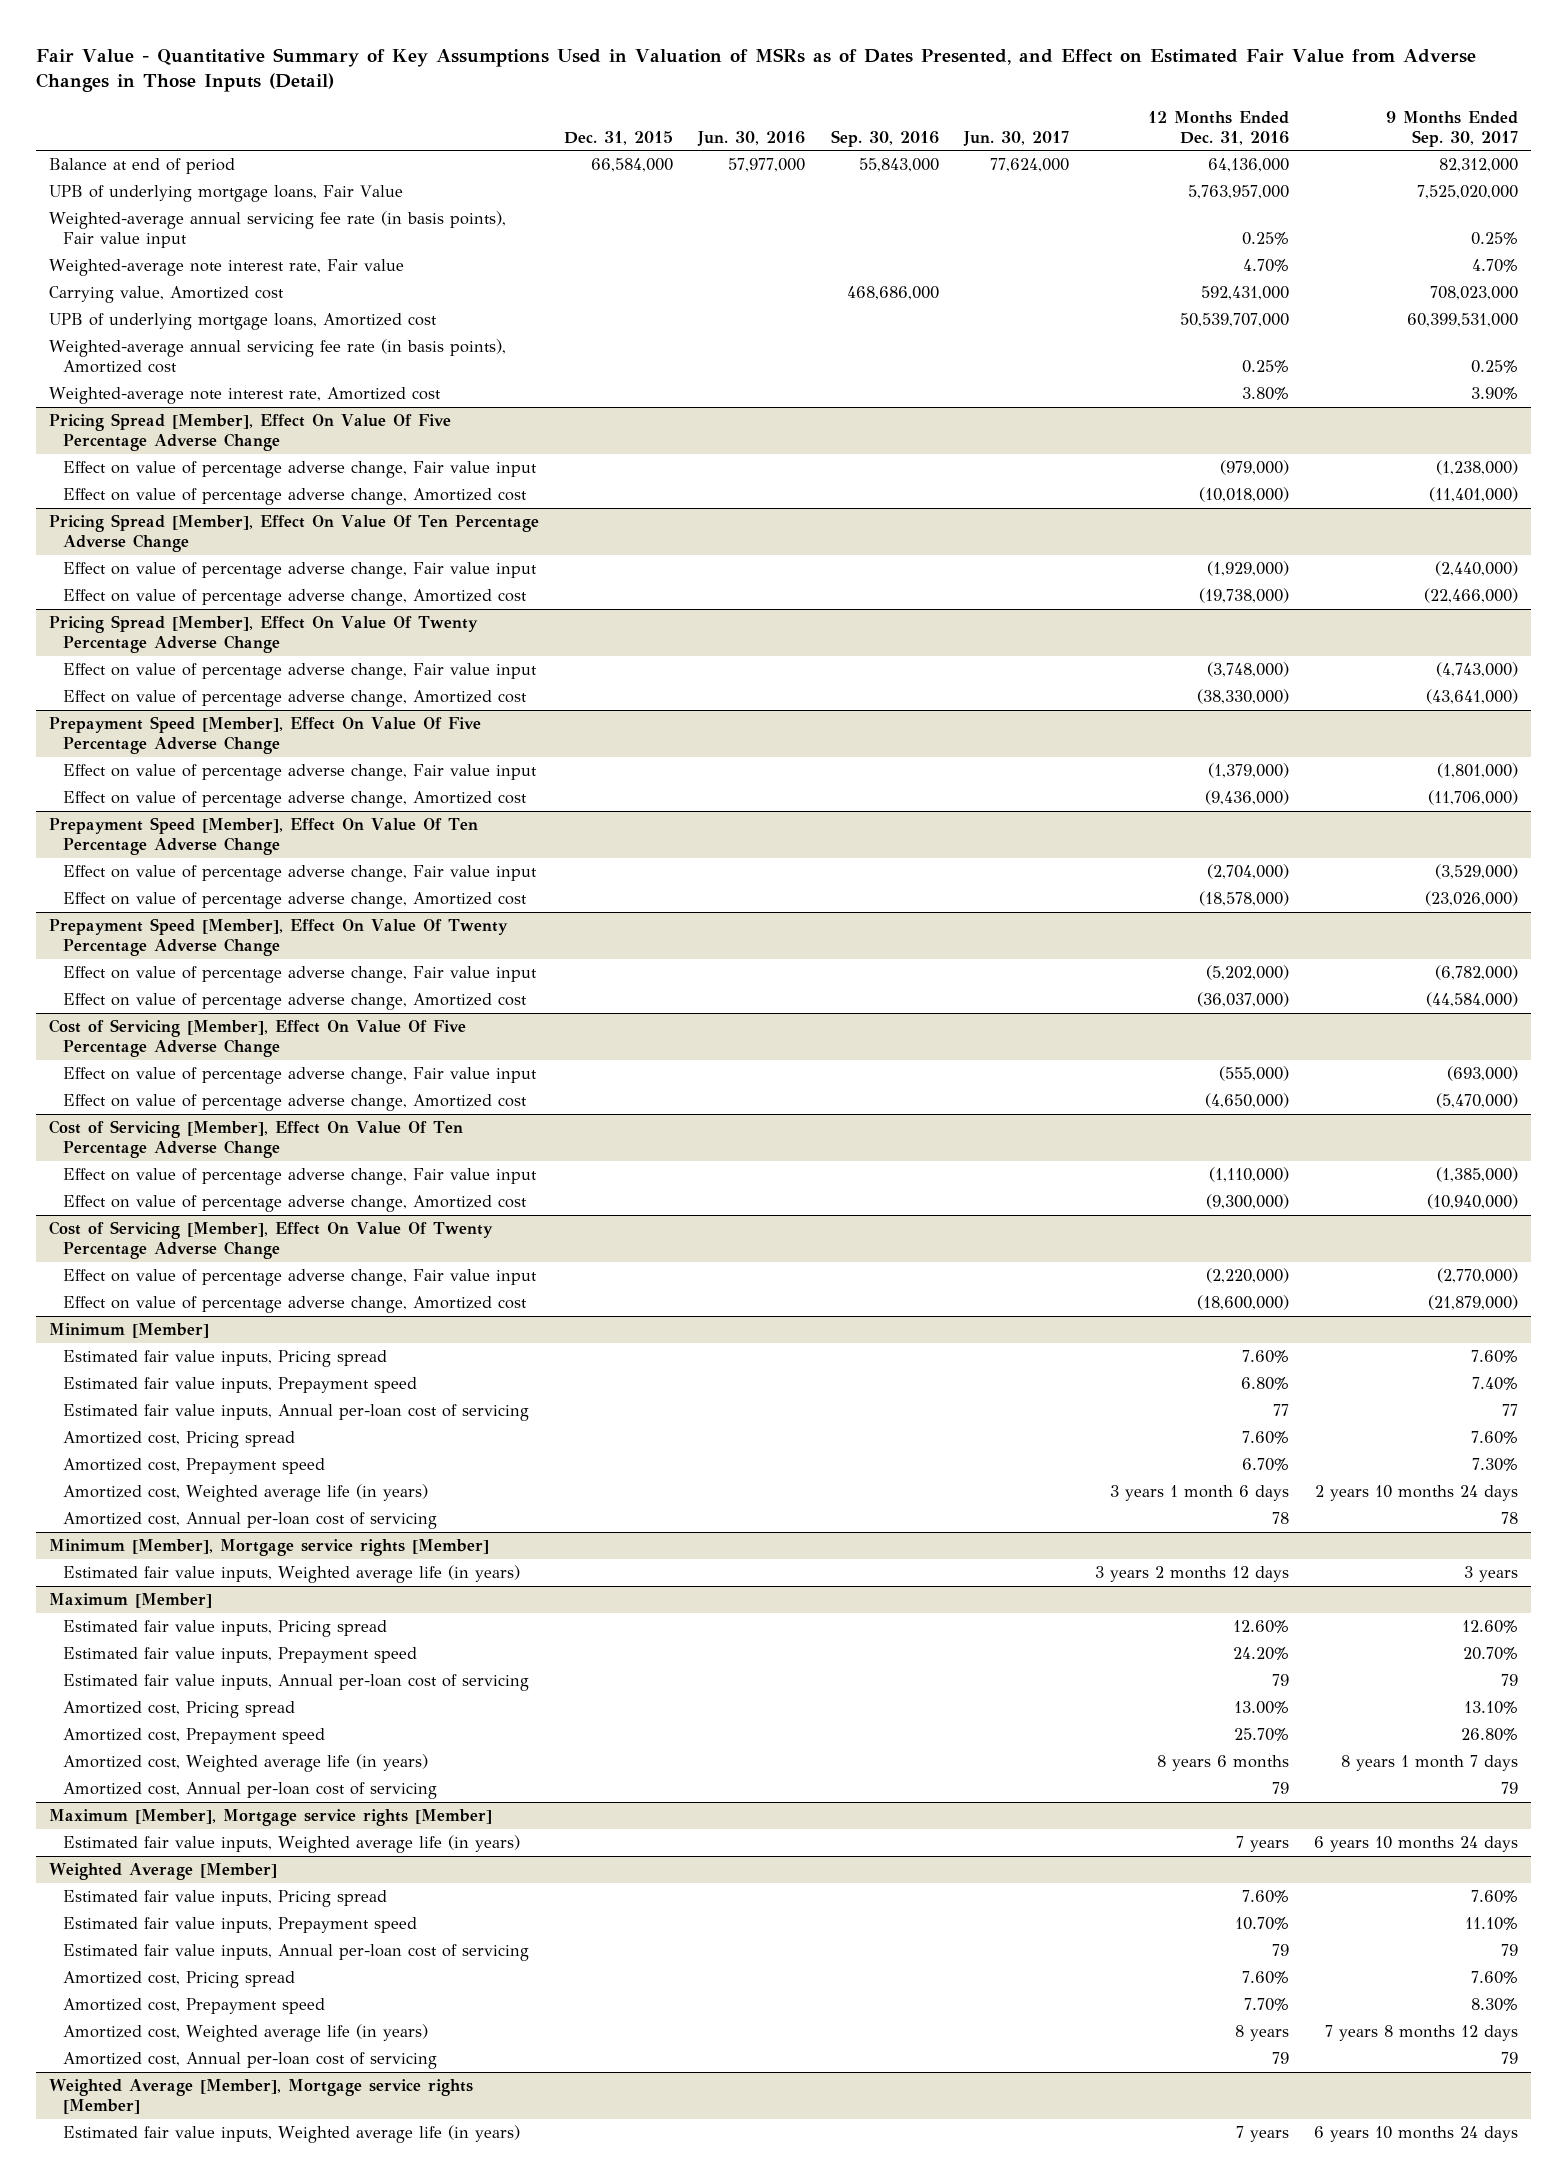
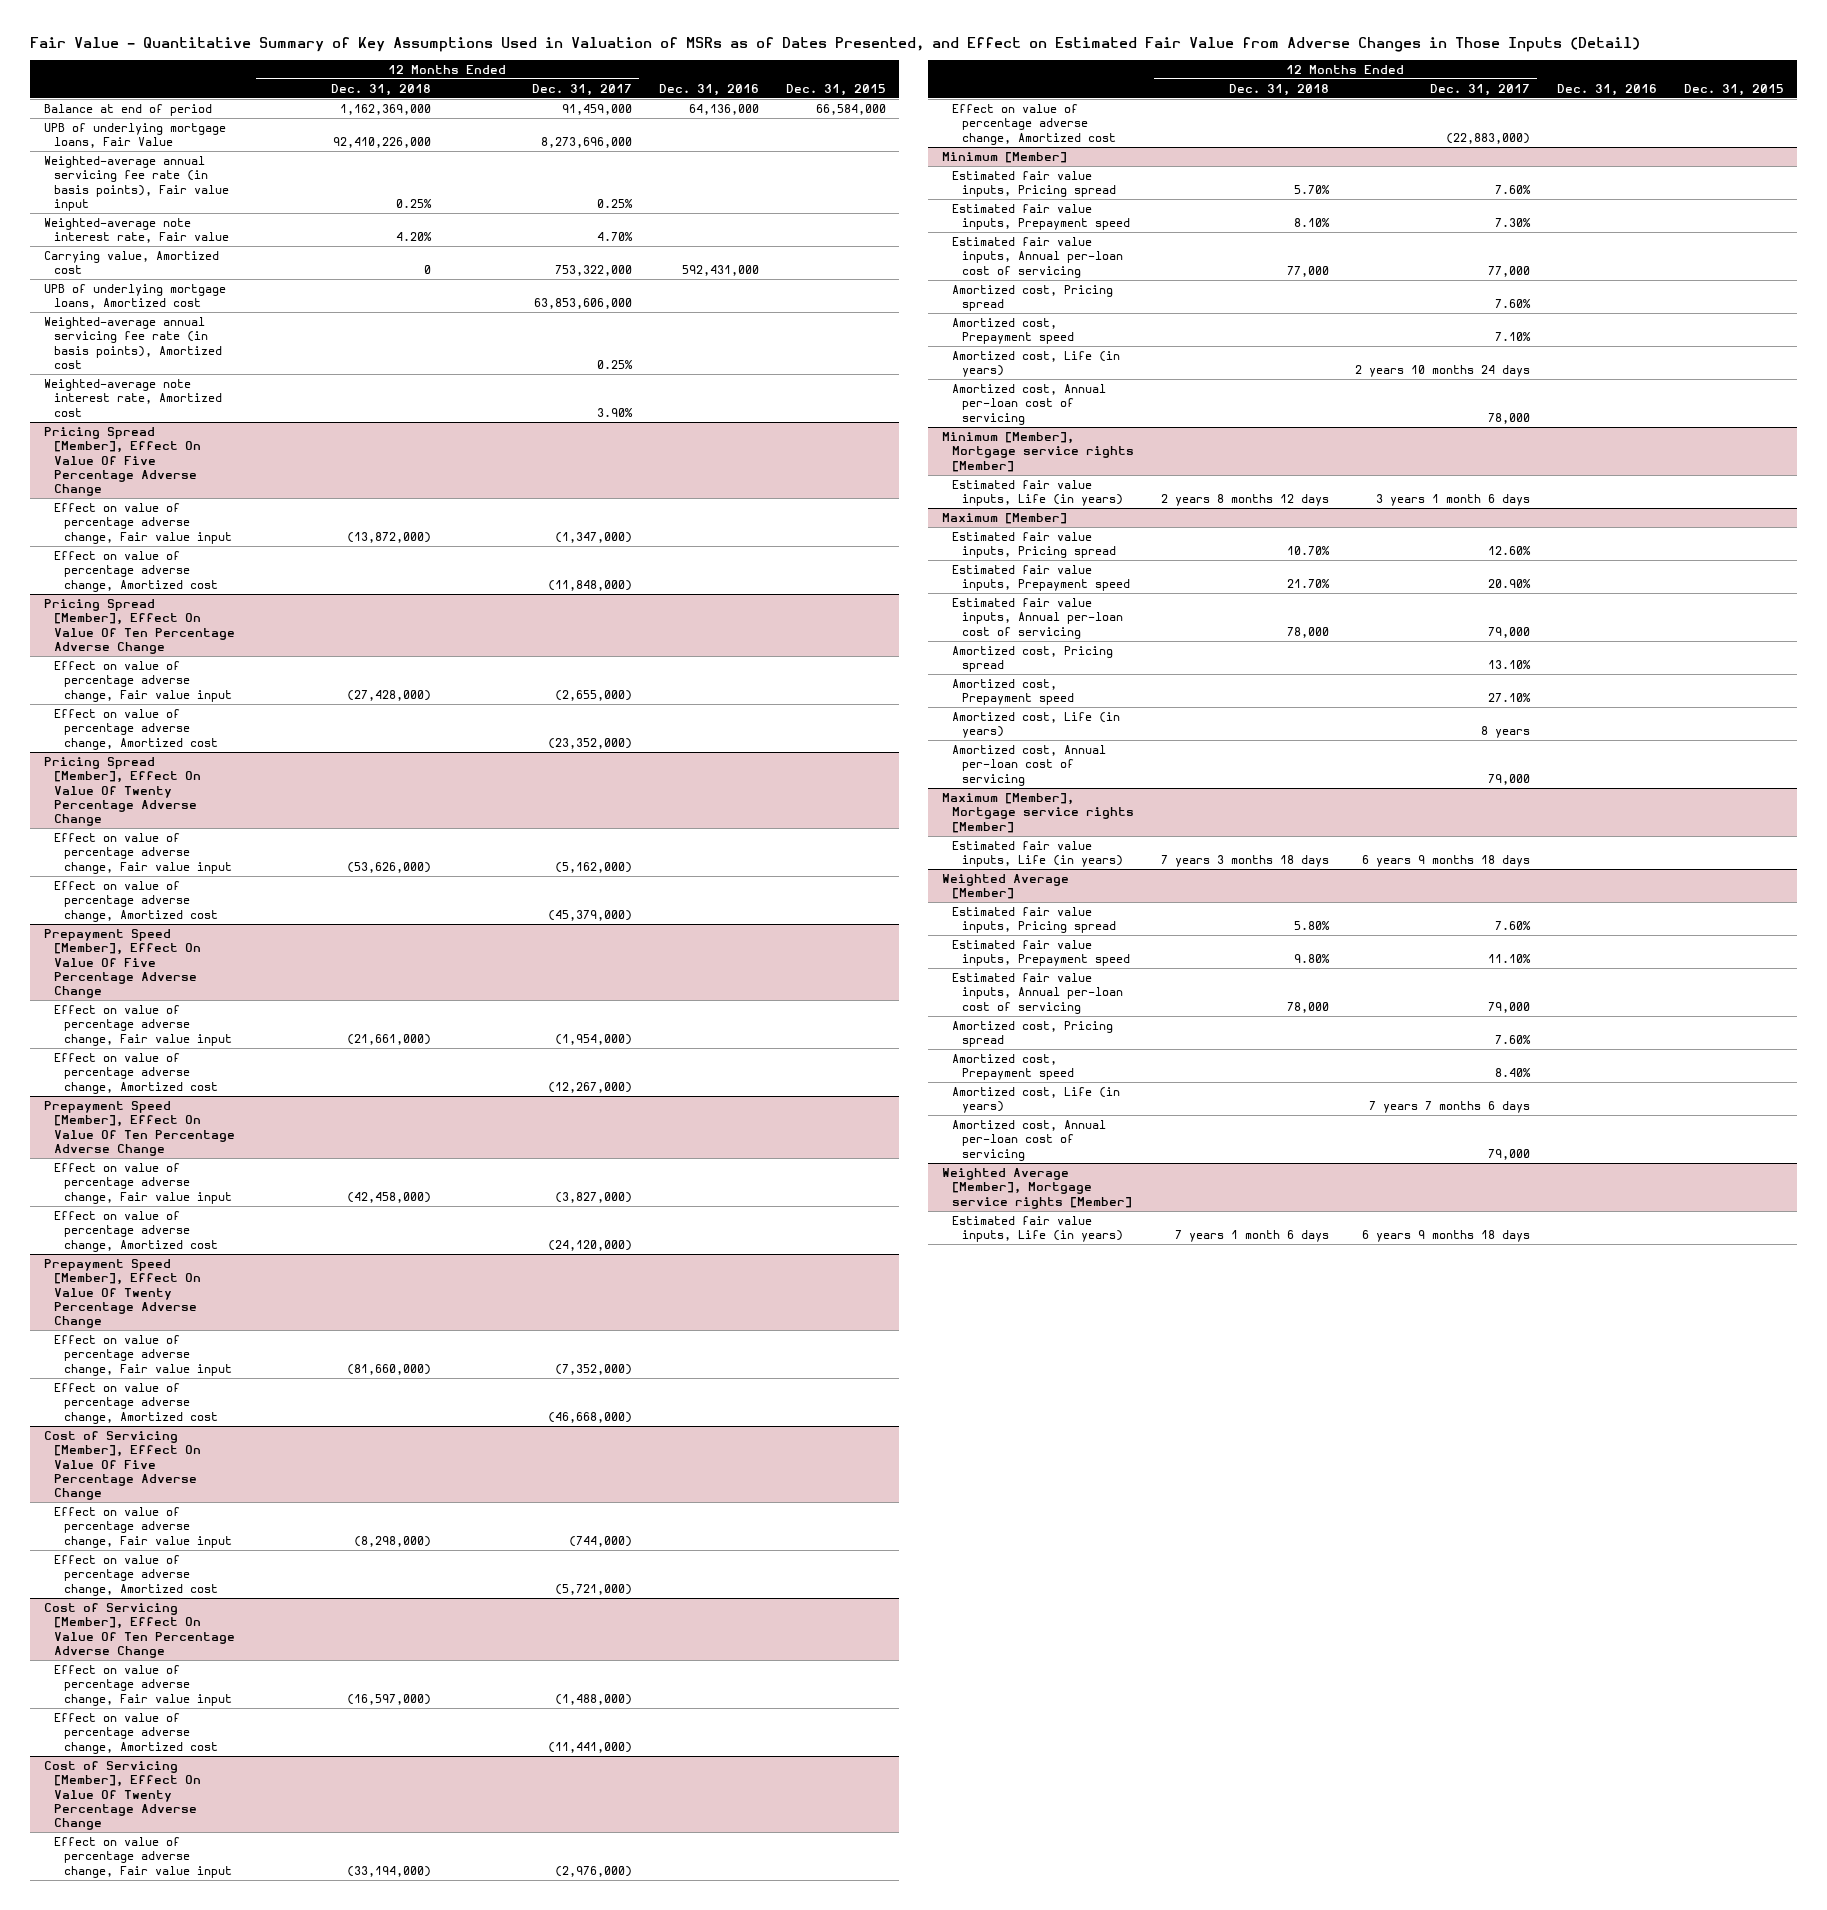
- | Dec. 31, 2015 | Jun. 30, 2016 | Sep. 30, 2016 | Jun. 30, 2017 | 12 Months Ended Dec. 31, 2016 | 9 Months Ended Sep. 30, 2017
+ | 12 Months Ended Dec. 31, 2018 | 12 Months Ended Dec. 31, 2017 | Dec. 31, 2016 | Dec. 31, 2015
@ Minimum [Member]
- Amortized cost, Weighted average life (in years) | | | | | 3 years 1 month 6 days | 2 years 10 months 24 days
+ Amortized cost, Life (in years) | | 2 years 10 months 24 days | |
@ Minimum [Member], Mortgage service rights [Member]
- Estimated fair value inputs, Weighted average life (in years) | | | | | 3 years 2 months 12 days | 3 years
+ Estimated fair value inputs, Life (in years) | 2 years 8 months 12 days | 3 years 1 month 6 days | |
@ Maximum [Member]
- Amortized cost, Weighted average life (in years) | | | | | 8 years 6 months | 8 years 1 month 7 days
+ Amortized cost, Life (in years) | | 8 years | |
@ Maximum [Member], Mortgage service rights [Member]
- Estimated fair value inputs, Weighted average life (in years) | | | | | 7 years | 6 years 10 months 24 days
+ Estimated fair value inputs, Life (in years) | 7 years 3 months 18 days | 6 years 9 months 18 days | |
@ Weighted Average [Member]
- Amortized cost, Weighted average life (in years) | | | | | 8 years | 7 years 8 months 12 days
+ Amortized cost, Life (in years) | | 7 years 7 months 6 days | |
@ Weighted Average [Member], Mortgage service rights [Member]
- Estimated fair value inputs, Weighted average life (in years) | | | | | 7 years | 6 years 10 months 24 days
+ Estimated fair value inputs, Life (in years) | 7 years 1 month 6 days | 6 years 9 months 18 days | |

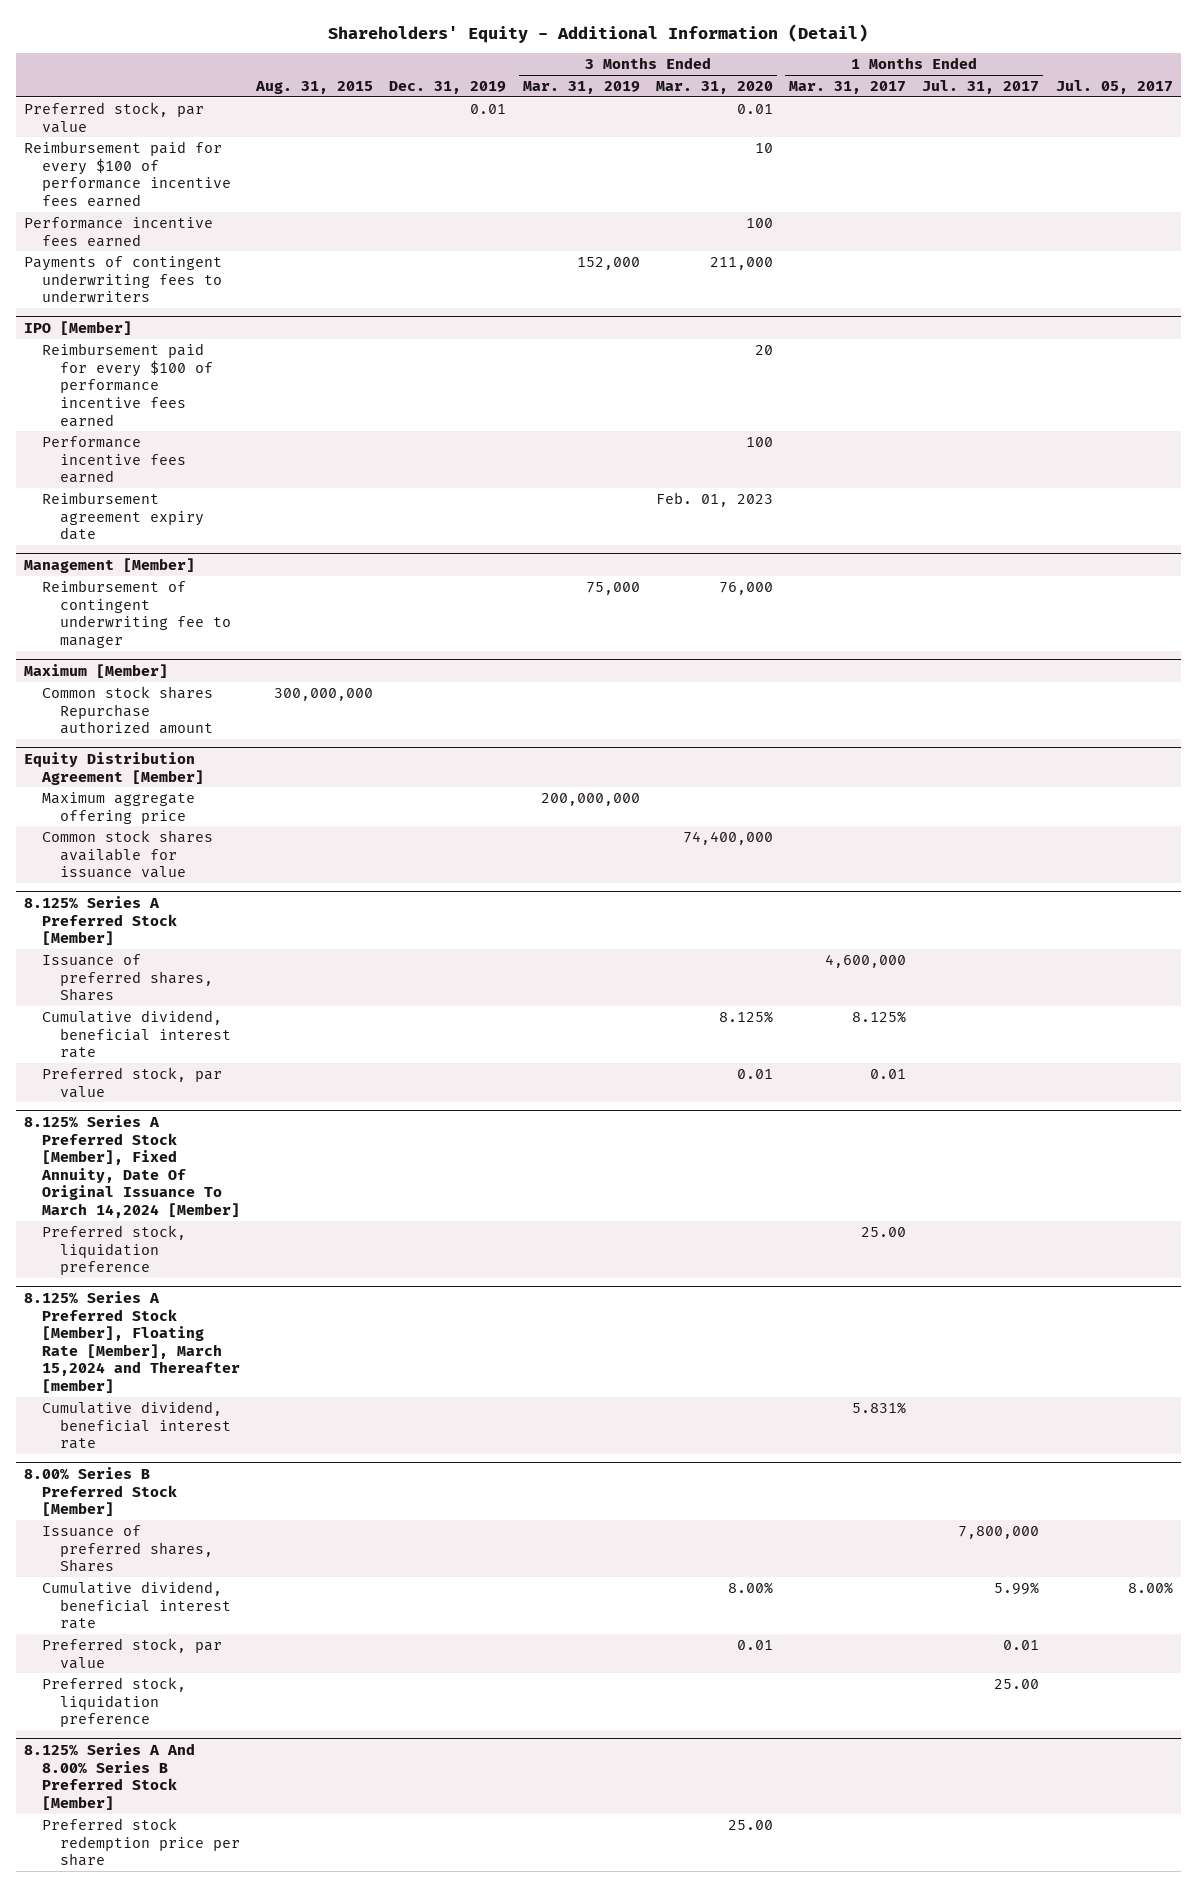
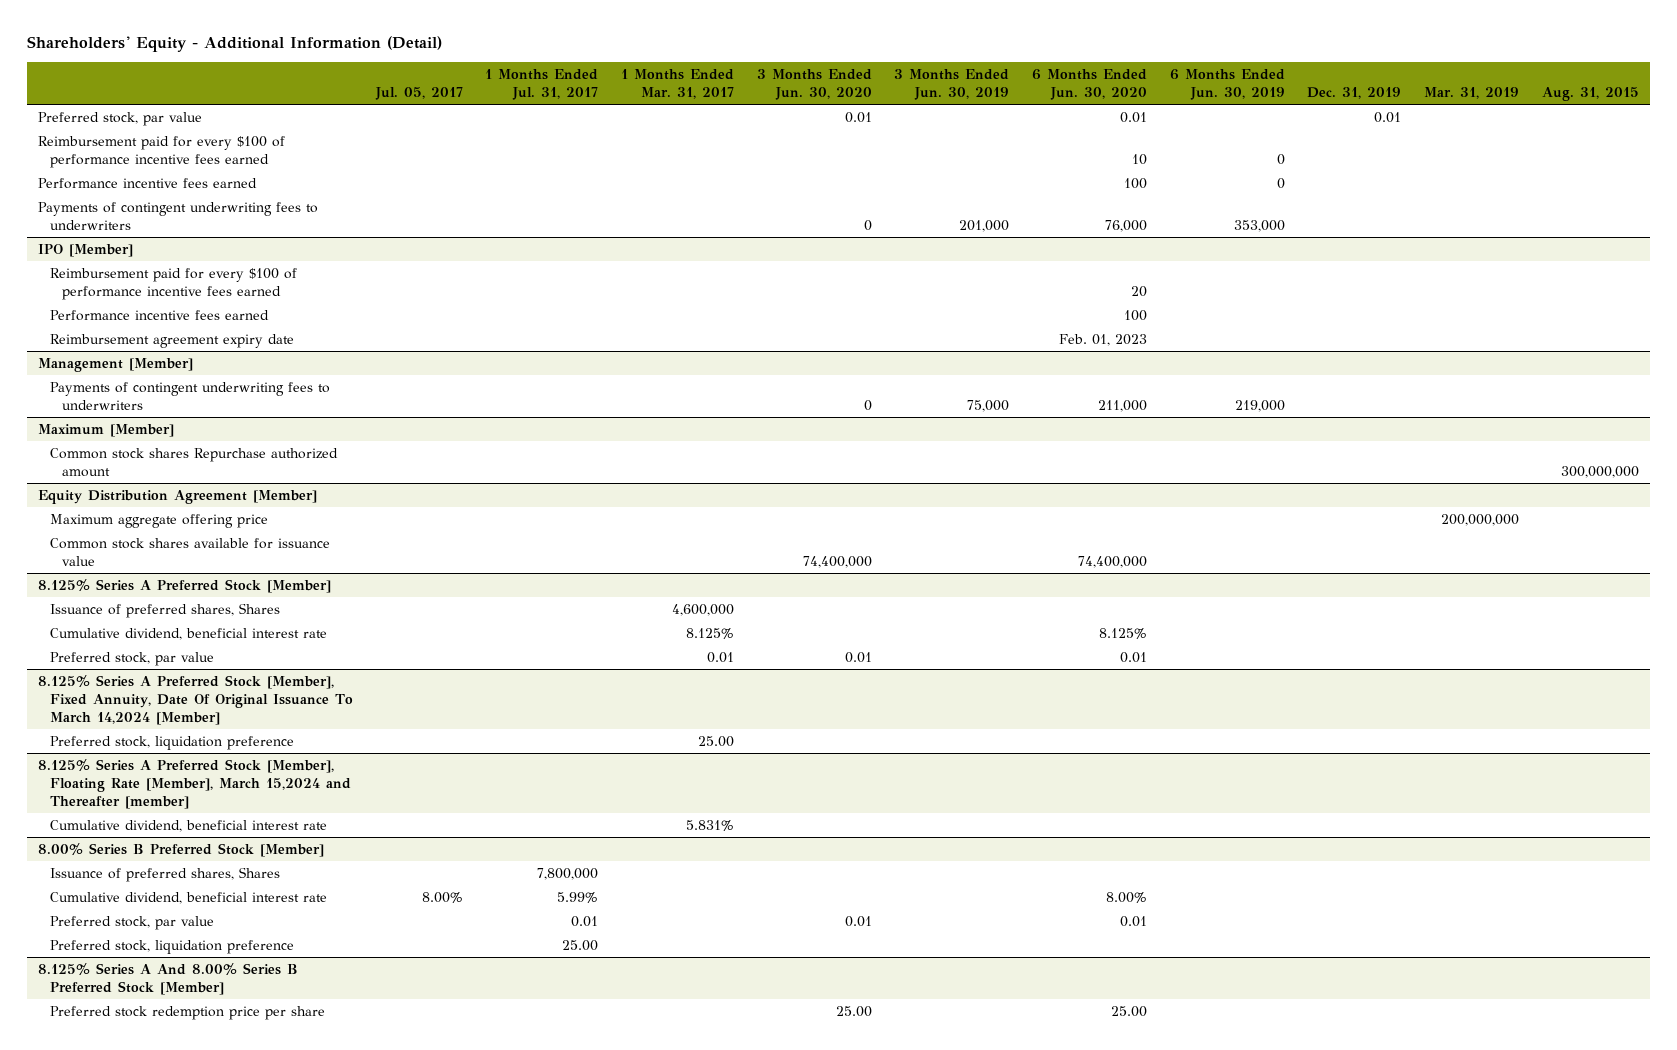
- | Aug. 31, 2015 | Dec. 31, 2019 | 3 Months Ended Mar. 31, 2019 | 3 Months Ended Mar. 31, 2020 | 1 Months Ended Mar. 31, 2017 | 1 Months Ended Jul. 31, 2017 | Jul. 05, 2017
+ | Jul. 05, 2017 | 1 Months Ended Jul. 31, 2017 | 1 Months Ended Mar. 31, 2017 | 3 Months Ended Jun. 30, 2020 | 3 Months Ended Jun. 30, 2019 | 6 Months Ended Jun. 30, 2020 | 6 Months Ended Jun. 30, 2019 | Dec. 31, 2019 | Mar. 31, 2019 | Aug. 31, 2015
@ Management [Member]
- Reimbursement of contingent underwriting fee to manager | | | 75,000 | 76,000 | | |
+ Payments of contingent underwriting fees to underwriters | | | | 0 | 75,000 | 211,000 | 219,000 | | |

